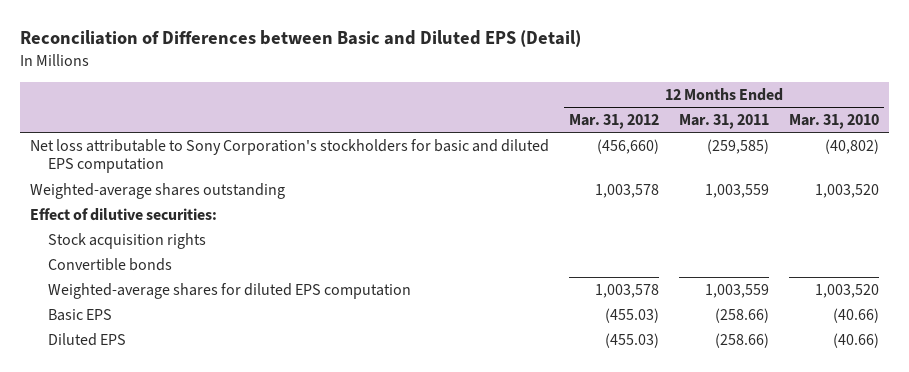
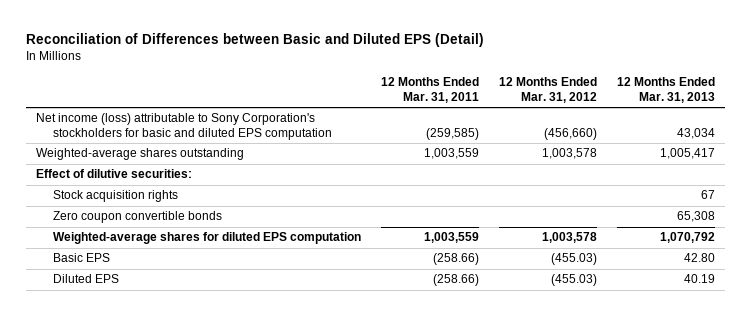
- | 12 Months Ended Mar. 31, 2012 | 12 Months Ended Mar. 31, 2011 | 12 Months Ended Mar. 31, 2010
+ | 12 Months Ended Mar. 31, 2011 | 12 Months Ended Mar. 31, 2012 | 12 Months Ended Mar. 31, 2013
- Net loss attributable to Sony Corporation's stockholders for basic and diluted EPS computation | (456,660) | (259,585) | (40,802)
+ Net income (loss) attributable to Sony Corporation's stockholders for basic and diluted EPS computation | (259,585) | (456,660) | 43,034
- Convertible bonds
+ Zero coupon convertible bonds | | | 65,308

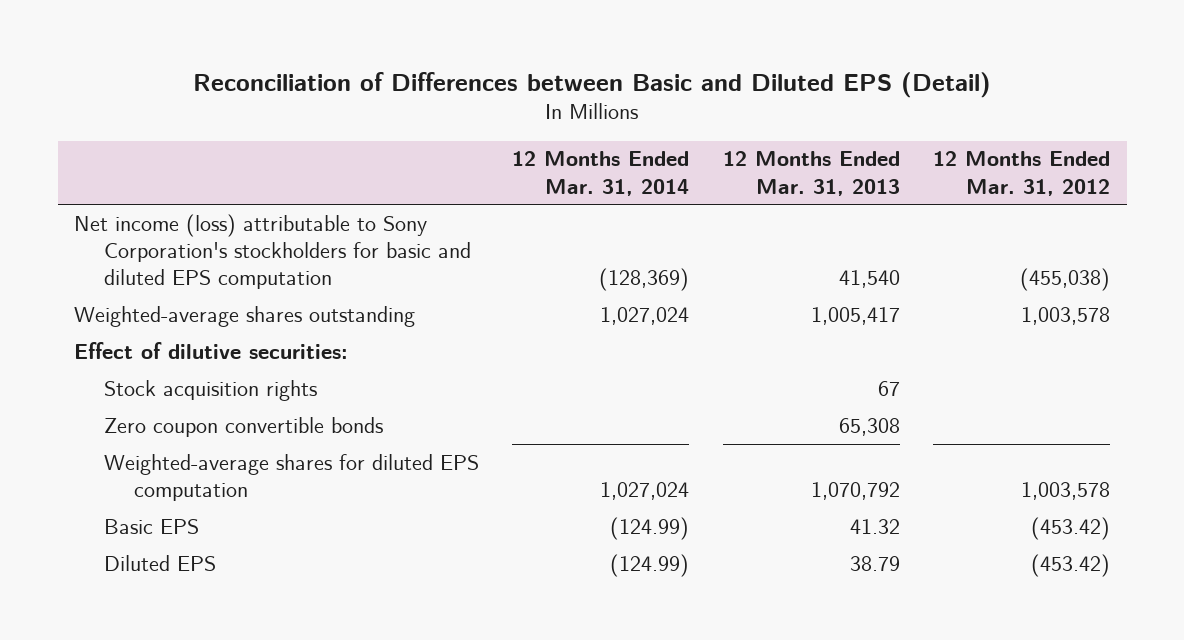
- | 12 Months Ended Mar. 31, 2011 | 12 Months Ended Mar. 31, 2012 | 12 Months Ended Mar. 31, 2013
+ | 12 Months Ended Mar. 31, 2014 | 12 Months Ended Mar. 31, 2013 | 12 Months Ended Mar. 31, 2012
- Net income (loss) attributable to Sony Corporation's stockholders for basic and diluted EPS computation | (259,585) | (456,660) | 43,034
+ Net income (loss) attributable to Sony Corporation's stockholders for basic and diluted EPS computation | (128,369) | 41,540 | (455,038)
- Basic EPS | (258.66) | (455.03) | 42.80
- Diluted EPS | (258.66) | (455.03) | 40.19
+ Basic EPS | (124.99) | 41.32 | (453.42)
+ Diluted EPS | (124.99) | 38.79 | (453.42)

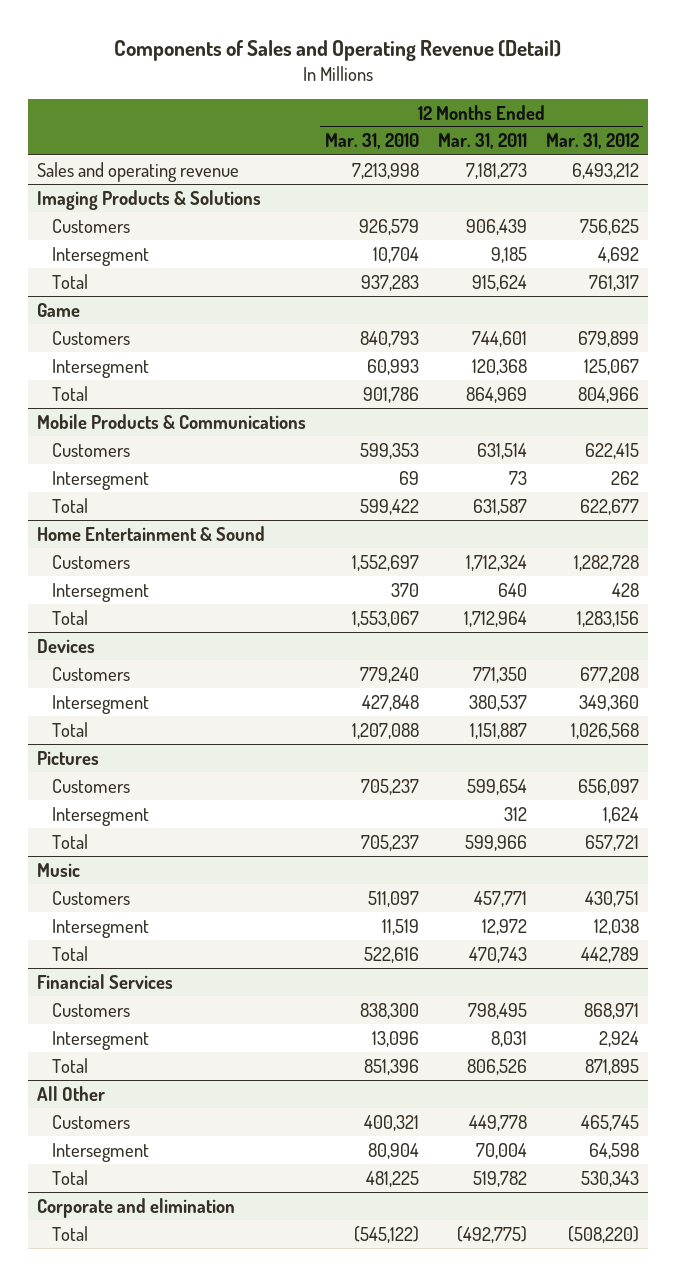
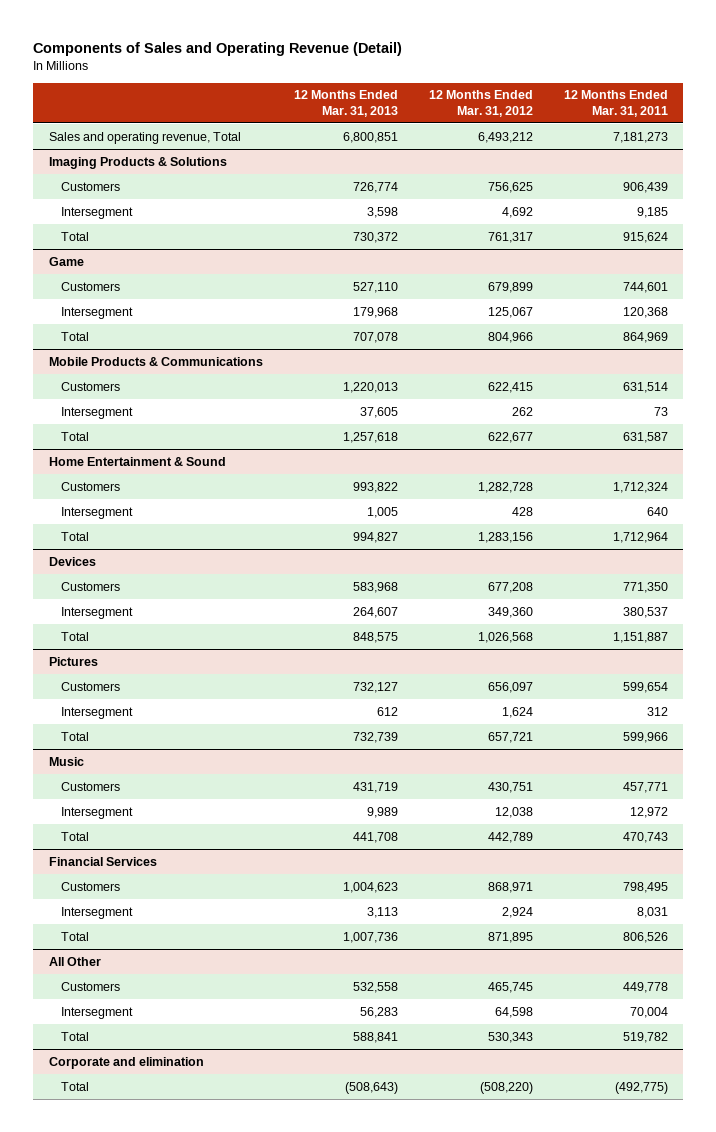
- | 12 Months Ended Mar. 31, 2010 | 12 Months Ended Mar. 31, 2011 | 12 Months Ended Mar. 31, 2012
+ | 12 Months Ended Mar. 31, 2013 | 12 Months Ended Mar. 31, 2012 | 12 Months Ended Mar. 31, 2011
- Sales and operating revenue | 7,213,998 | 7,181,273 | 6,493,212
+ Sales and operating revenue, Total | 6,800,851 | 6,493,212 | 7,181,273

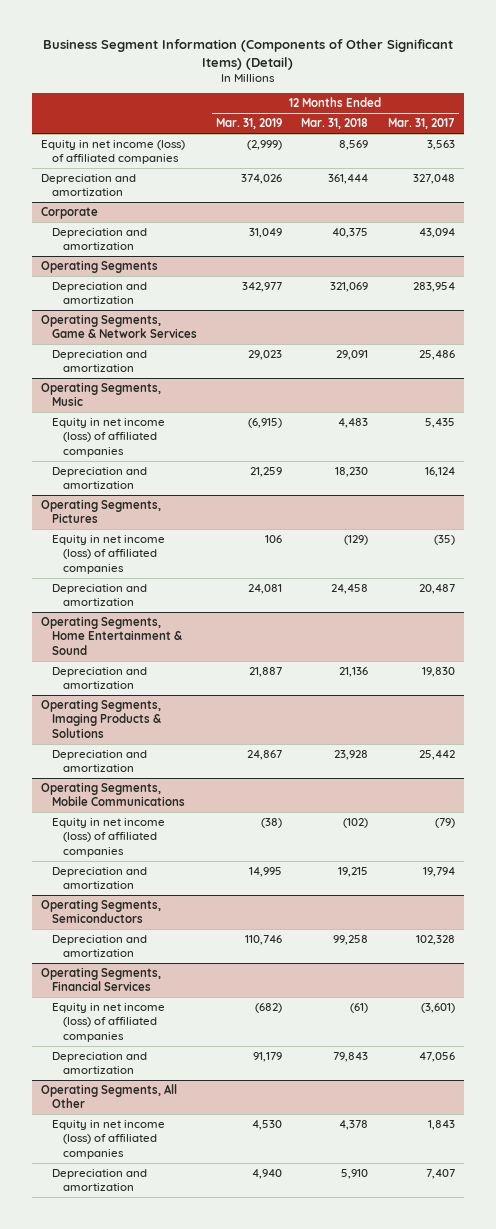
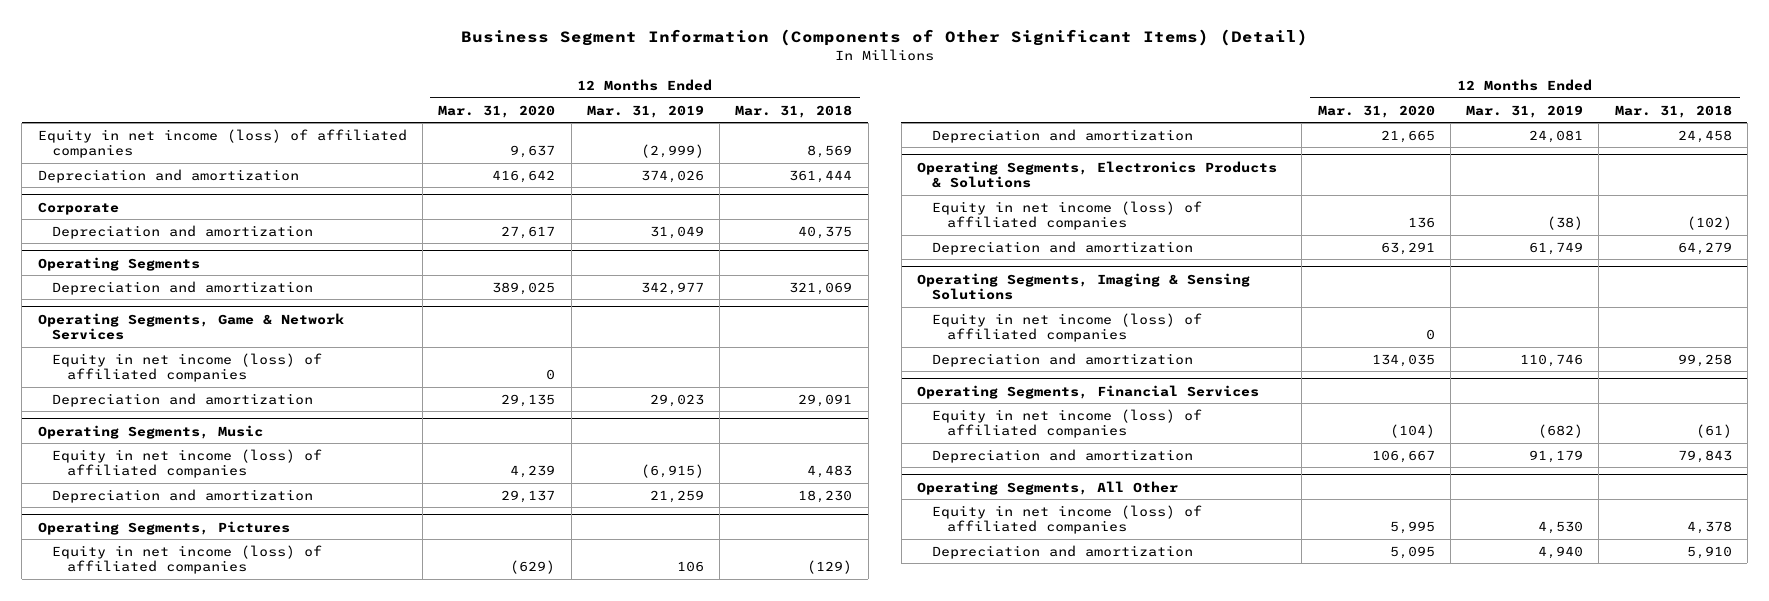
- | 12 Months Ended Mar. 31, 2019 | 12 Months Ended Mar. 31, 2018 | 12 Months Ended Mar. 31, 2017
+ | 12 Months Ended Mar. 31, 2020 | 12 Months Ended Mar. 31, 2019 | 12 Months Ended Mar. 31, 2018
@ Operating Segments, Game & Network Services
+ Equity in net income (loss) of affiliated companies | 0 | |
- Operating Segments, Home Entertainment & Sound
- Depreciation and amortization | 21,887 | 21,136 | 19,830
- Operating Segments, Imaging Products & Solutions
- Depreciation and amortization | 24,867 | 23,928 | 25,442
- Operating Segments, Mobile Communications
+ Operating Segments, Electronics Products & Solutions
- Depreciation and amortization | 14,995 | 19,215 | 19,794
- Operating Segments, Semiconductors
+ Depreciation and amortization | 63,291 | 61,749 | 64,279
+ Operating Segments, Imaging & Sensing Solutions
+ Equity in net income (loss) of affiliated companies | 0 | |

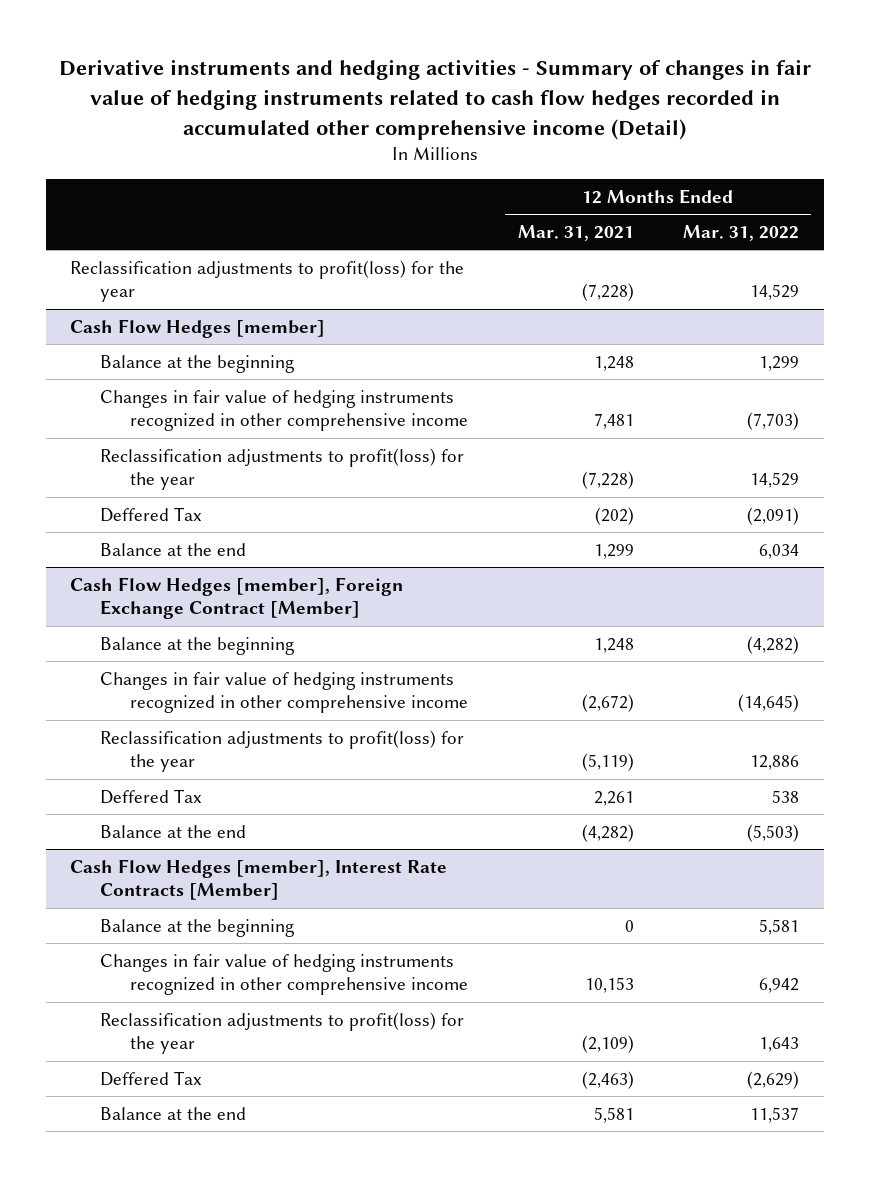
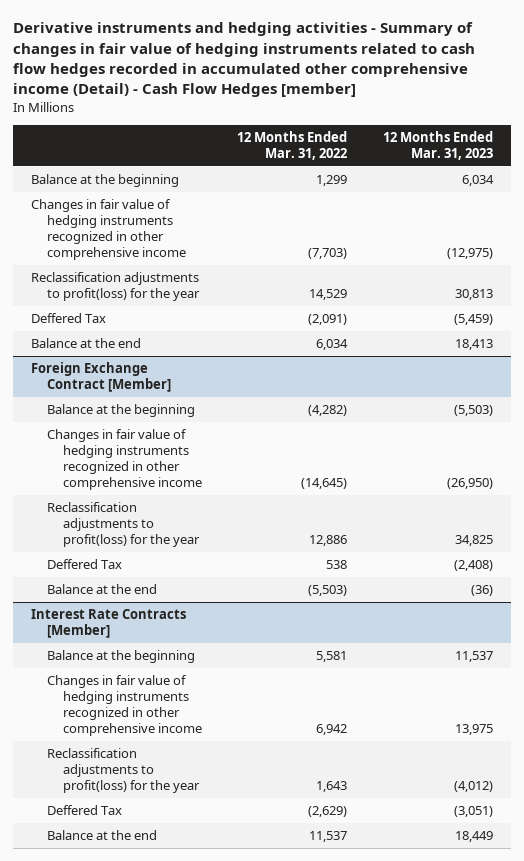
- Derivative instruments and hedging activities - Summary of changes in fair value of hedging instruments related to cash flow hedges recorded in accumulated other comprehensive income (Detail)
+ Derivative instruments and hedging activities - Summary of changes in fair value of hedging instruments related to cash flow hedges recorded in accumulated other comprehensive income (Detail) - Cash Flow Hedges [member]
- | 12 Months Ended Mar. 31, 2021 | 12 Months Ended Mar. 31, 2022
+ | 12 Months Ended Mar. 31, 2022 | 12 Months Ended Mar. 31, 2023
- Reclassification adjustments to profit(loss) for the year | (7,228) | 14,529
- Cash Flow Hedges [member]
- Cash Flow Hedges [member], Foreign Exchange Contract [Member]
+ Foreign Exchange Contract [Member]
- Cash Flow Hedges [member], Interest Rate Contracts [Member]
+ Interest Rate Contracts [Member]

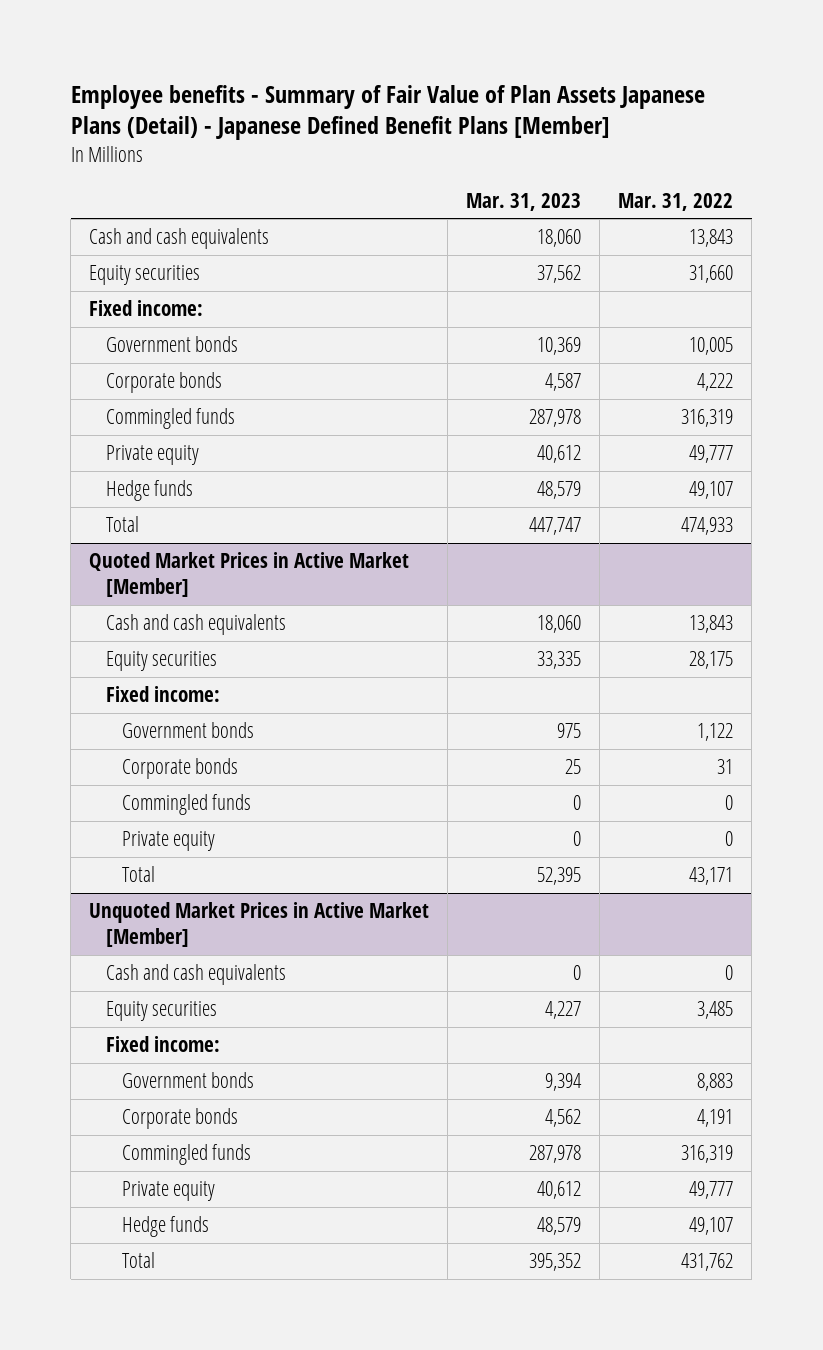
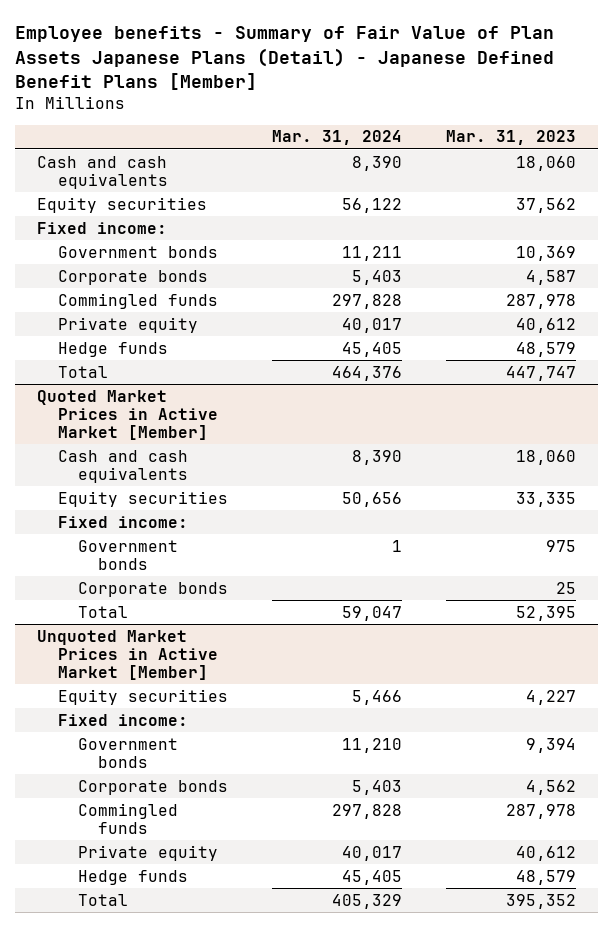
- | Mar. 31, 2023 | Mar. 31, 2022
+ | Mar. 31, 2024 | Mar. 31, 2023
@ Quoted Market Prices in Active Market [Member]
- Commingled funds | 0 | 0
- Private equity | 0 | 0
@ Unquoted Market Prices in Active Market [Member]
- Cash and cash equivalents | 0 | 0

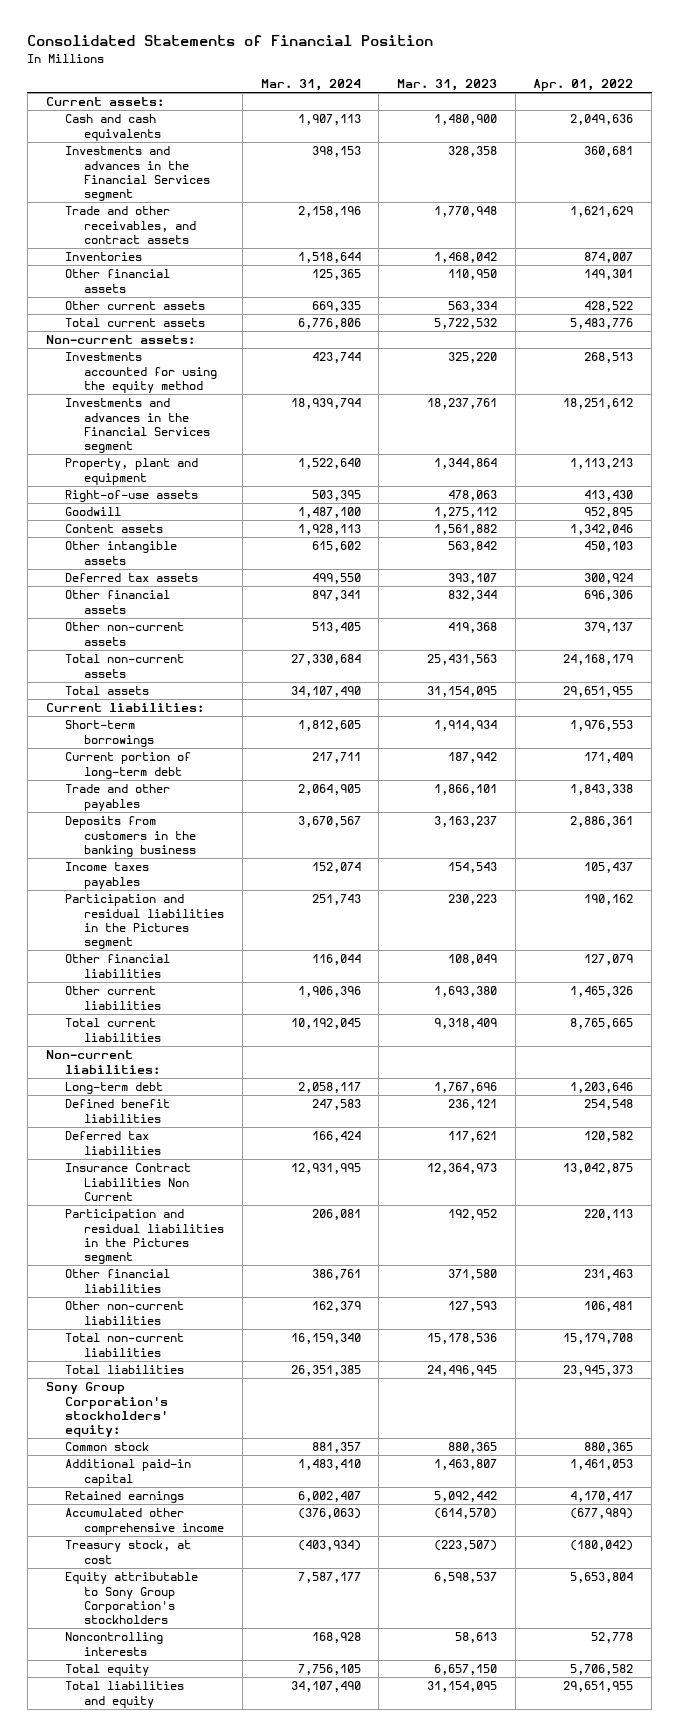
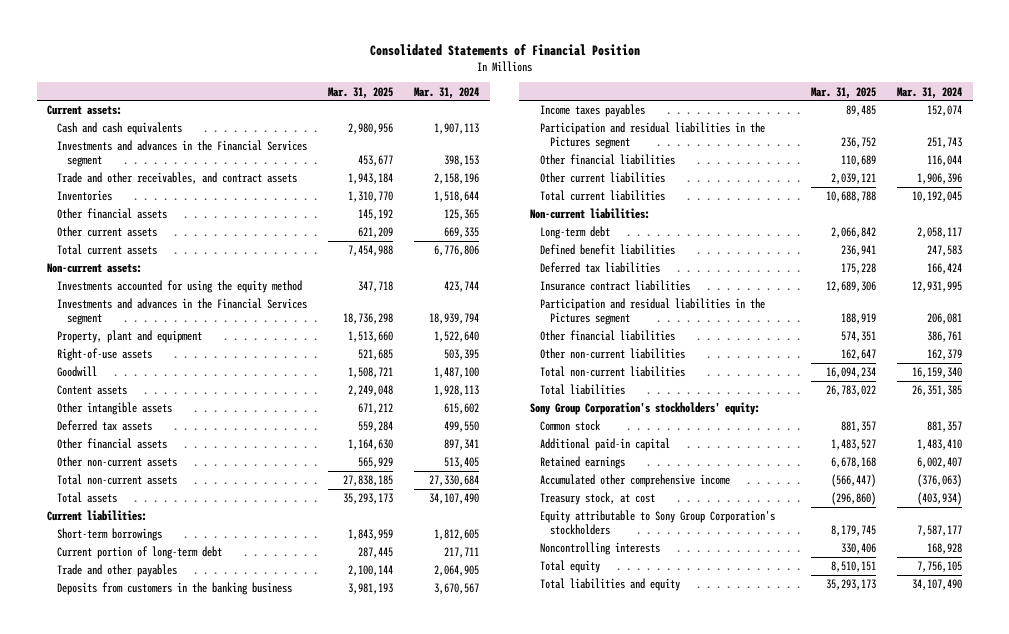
- | Mar. 31, 2024 | Mar. 31, 2023 | Apr. 01, 2022
+ | Mar. 31, 2025 | Mar. 31, 2024
- Insurance Contract Liabilities Non Current | 12,931,995 | 12,364,973 | 13,042,875
+ Insurance contract liabilities | 12,689,306 | 12,931,995

